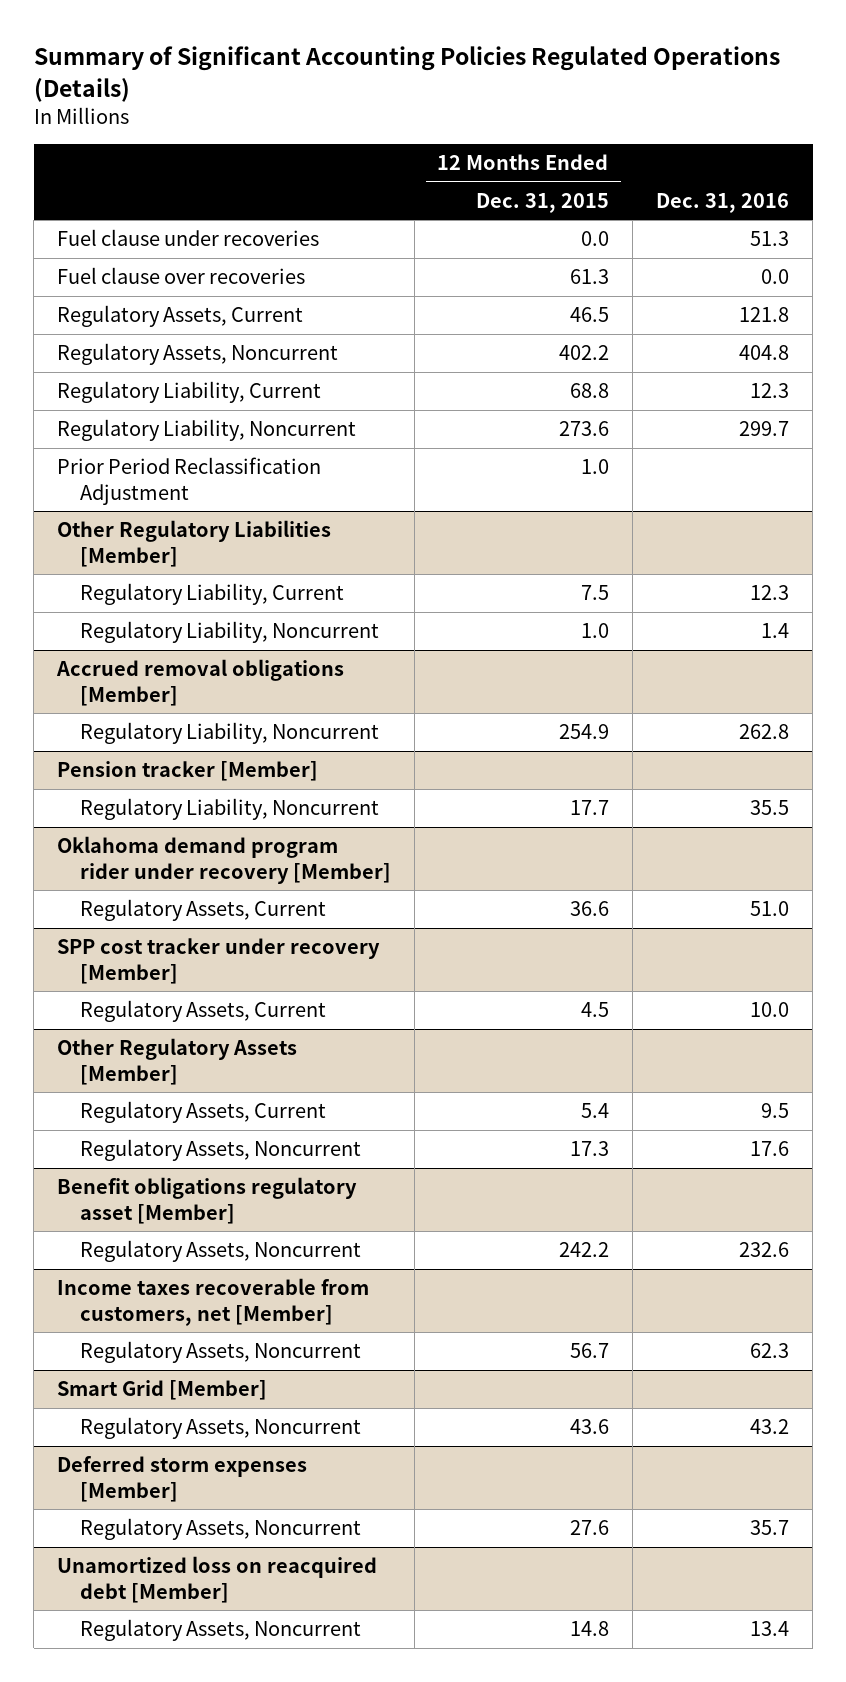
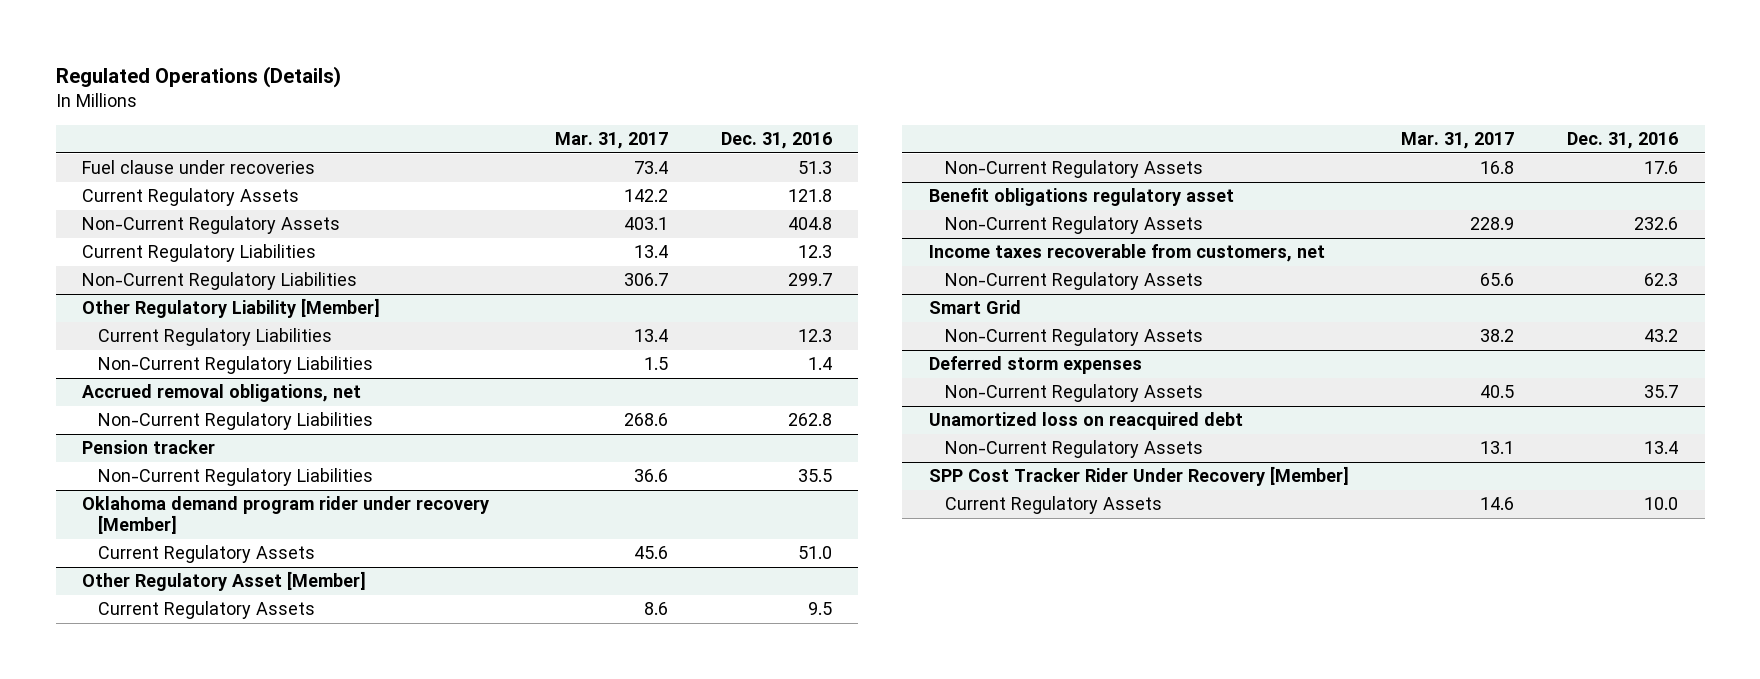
- Summary of Significant Accounting Policies Regulated Operations (Details)
+ Regulated Operations (Details)
- | 12 Months Ended Dec. 31, 2015 | Dec. 31, 2016
+ | Mar. 31, 2017 | Dec. 31, 2016
- Fuel clause over recoveries | 61.3 | 0.0
- Regulatory Assets, Current | 46.5 | 121.8
- Regulatory Assets, Noncurrent | 402.2 | 404.8
- Regulatory Liability, Current | 68.8 | 12.3
- Regulatory Liability, Noncurrent | 273.6 | 299.7
- Prior Period Reclassification Adjustment | 1.0 |
- Other Regulatory Liabilities [Member]
- Regulatory Liability, Current | 7.5 | 12.3
- Regulatory Liability, Noncurrent | 1.0 | 1.4
- Accrued removal obligations [Member]
- Regulatory Liability, Noncurrent | 254.9 | 262.8
- Pension tracker [Member]
- Regulatory Liability, Noncurrent | 17.7 | 35.5
+ Current Regulatory Assets | 142.2 | 121.8
+ Non-Current Regulatory Assets | 403.1 | 404.8
+ Current Regulatory Liabilities | 13.4 | 12.3
+ Non-Current Regulatory Liabilities | 306.7 | 299.7
+ Other Regulatory Liability [Member]
+ Current Regulatory Liabilities | 13.4 | 12.3
+ Non-Current Regulatory Liabilities | 1.5 | 1.4
+ Accrued removal obligations, net
+ Non-Current Regulatory Liabilities | 268.6 | 262.8
+ Pension tracker
+ Non-Current Regulatory Liabilities | 36.6 | 35.5
@ Oklahoma demand program rider under recovery [Member]
- Regulatory Assets, Current | 36.6 | 51.0
- SPP cost tracker under recovery [Member]
- Regulatory Assets, Current | 4.5 | 10.0
- Other Regulatory Assets [Member]
- Regulatory Assets, Current | 5.4 | 9.5
- Regulatory Assets, Noncurrent | 17.3 | 17.6
- Benefit obligations regulatory asset [Member]
- Regulatory Assets, Noncurrent | 242.2 | 232.6
- Income taxes recoverable from customers, net [Member]
- Regulatory Assets, Noncurrent | 56.7 | 62.3
- Smart Grid [Member]
- Regulatory Assets, Noncurrent | 43.6 | 43.2
- Deferred storm expenses [Member]
- Regulatory Assets, Noncurrent | 27.6 | 35.7
- Unamortized loss on reacquired debt [Member]
- Regulatory Assets, Noncurrent | 14.8 | 13.4
@ Oklahoma demand program rider under recovery [Member]
+ Current Regulatory Assets | 45.6 | 51.0
+ Other Regulatory Asset [Member]
+ Current Regulatory Assets | 8.6 | 9.5
+ Non-Current Regulatory Assets | 16.8 | 17.6
+ Benefit obligations regulatory asset
+ Non-Current Regulatory Assets | 228.9 | 232.6
+ Income taxes recoverable from customers, net
+ Non-Current Regulatory Assets | 65.6 | 62.3
+ Smart Grid
+ Non-Current Regulatory Assets | 38.2 | 43.2
+ Deferred storm expenses
+ Non-Current Regulatory Assets | 40.5 | 35.7
+ Unamortized loss on reacquired debt
+ Non-Current Regulatory Assets | 13.1 | 13.4
+ SPP Cost Tracker Rider Under Recovery [Member]
+ Current Regulatory Assets | 14.6 | 10.0

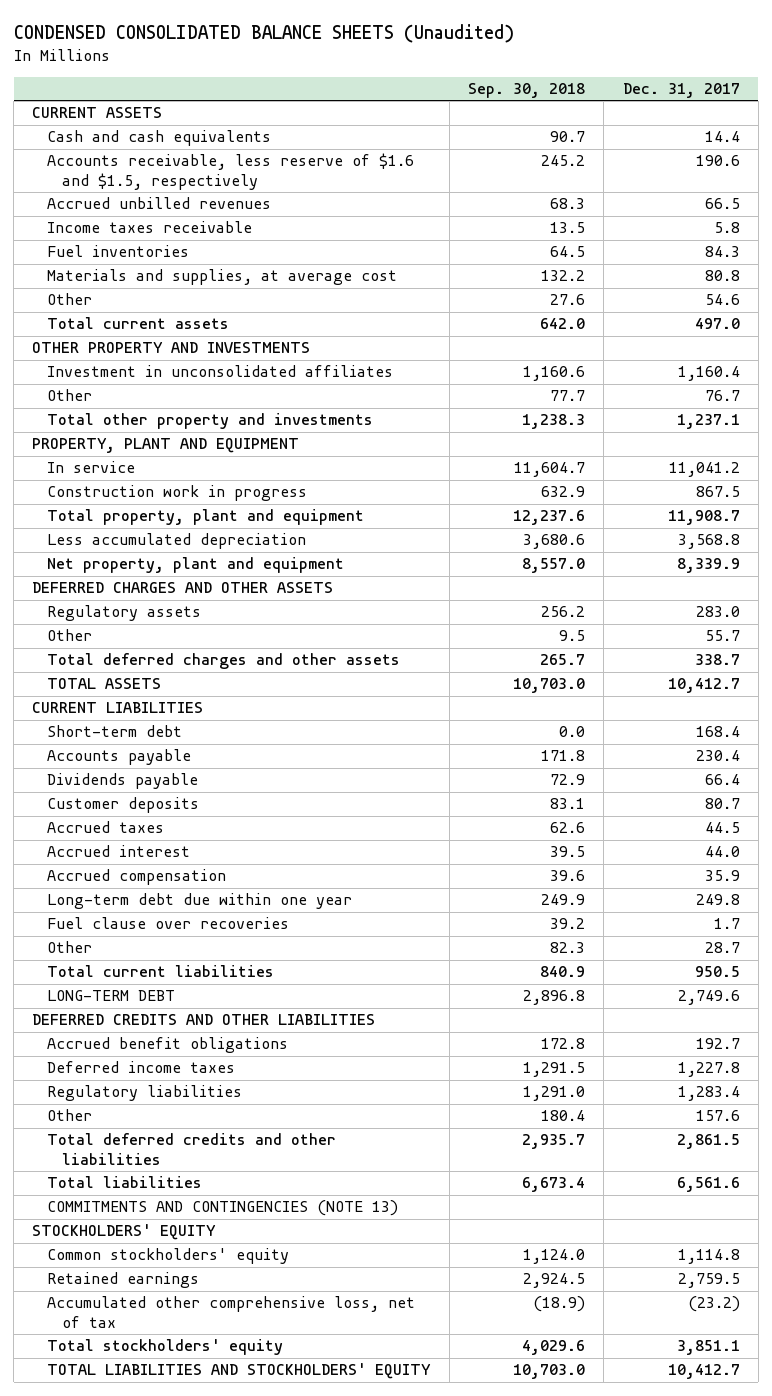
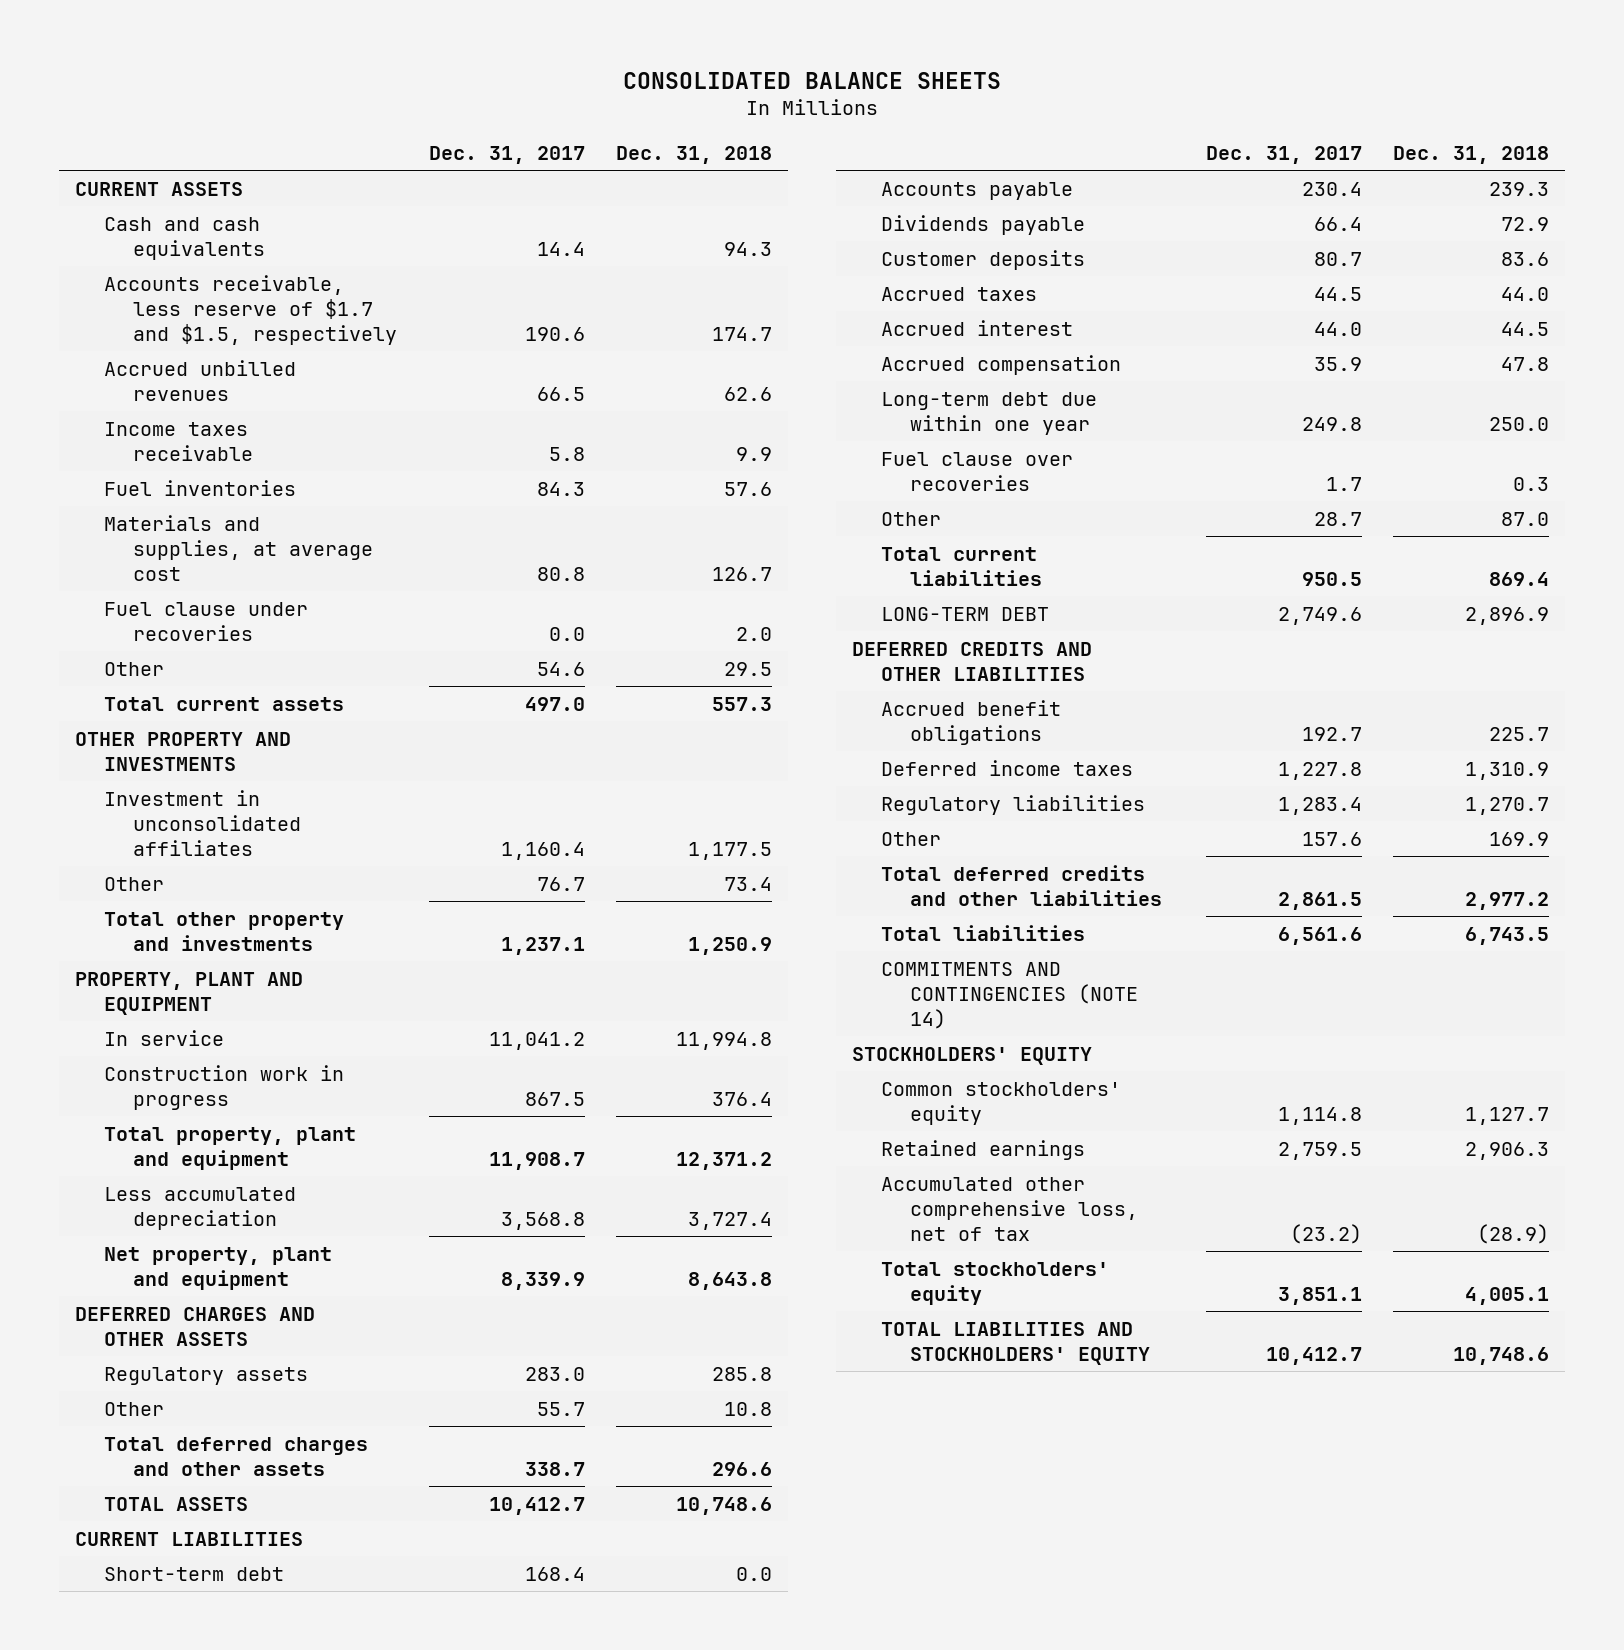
- CONDENSED CONSOLIDATED BALANCE SHEETS (Unaudited)
+ CONSOLIDATED BALANCE SHEETS
- | Sep. 30, 2018 | Dec. 31, 2017
+ | Dec. 31, 2017 | Dec. 31, 2018
- Accounts receivable, less reserve of $1.6 and $1.5, respectively | 245.2 | 190.6
+ Accounts receivable, less reserve of $1.7 and $1.5, respectively | 190.6 | 174.7
+ Fuel clause under recoveries | 0.0 | 2.0
- COMMITMENTS AND CONTINGENCIES (NOTE 13)
+ COMMITMENTS AND CONTINGENCIES (NOTE 14)

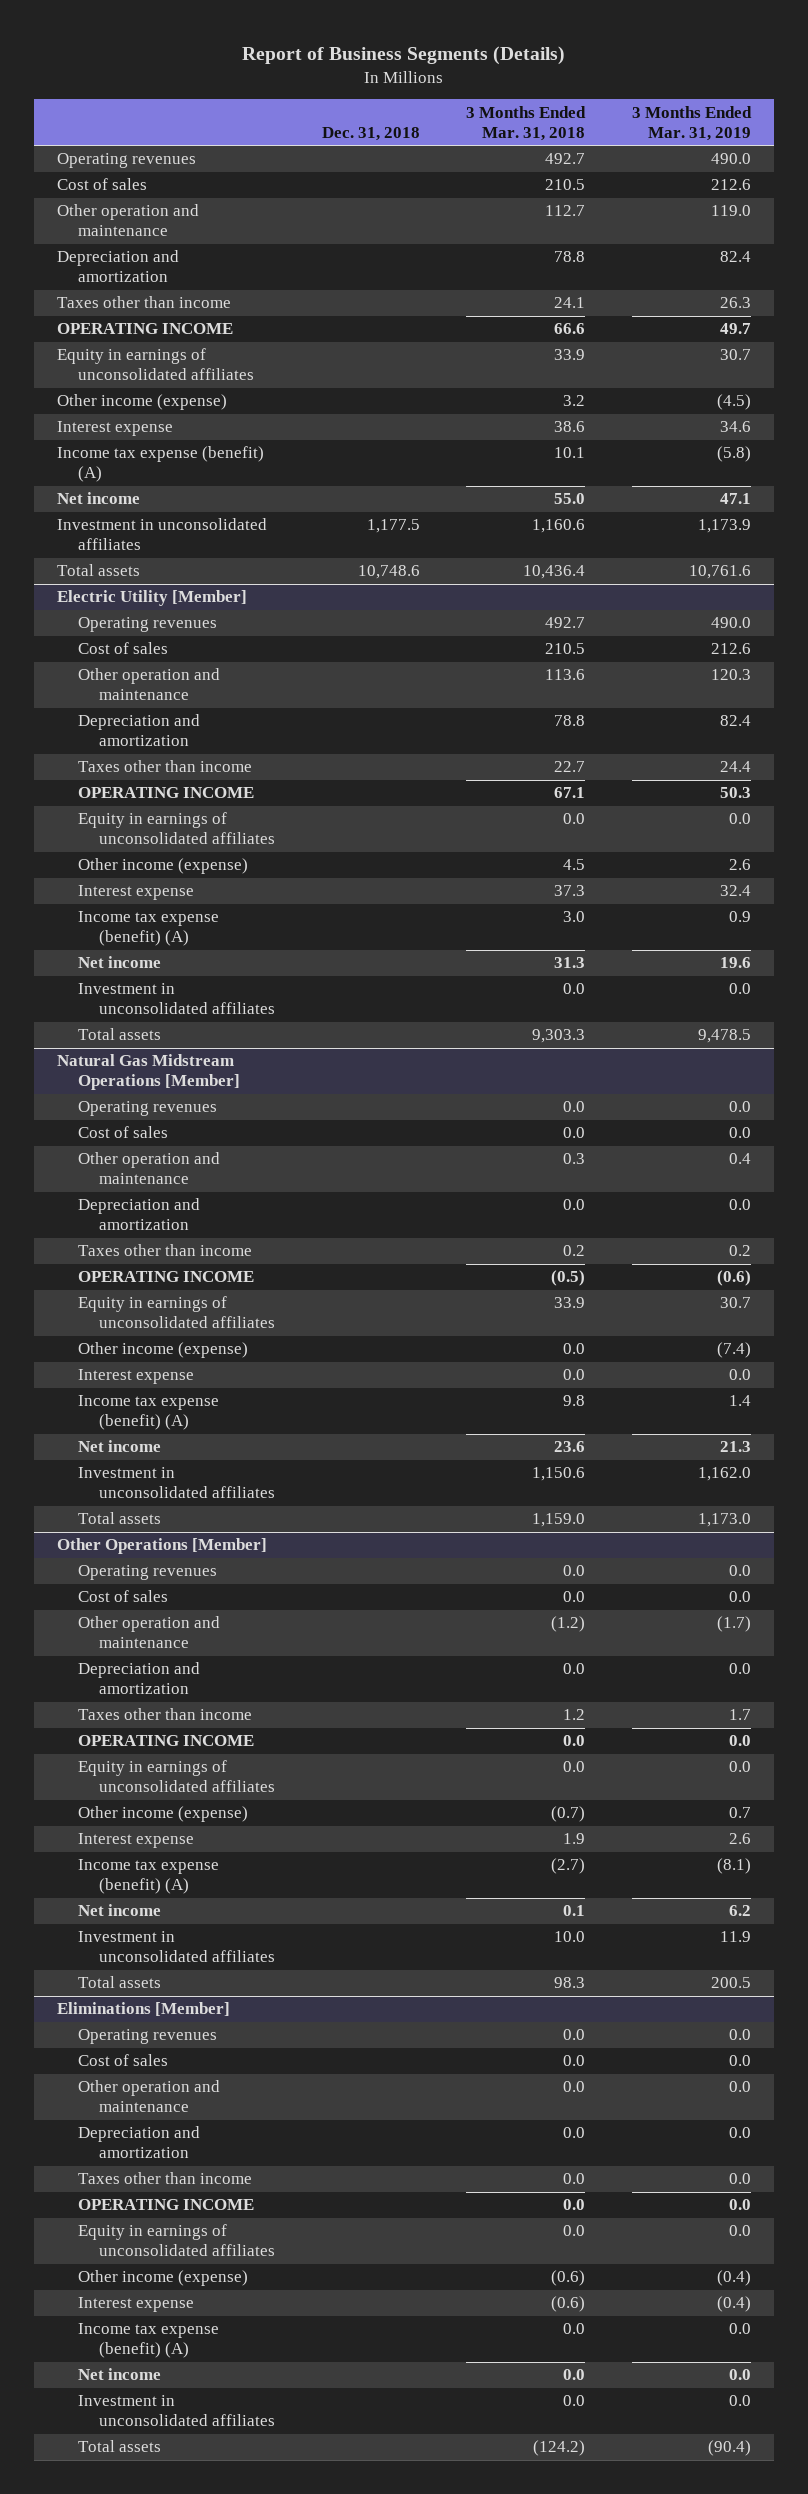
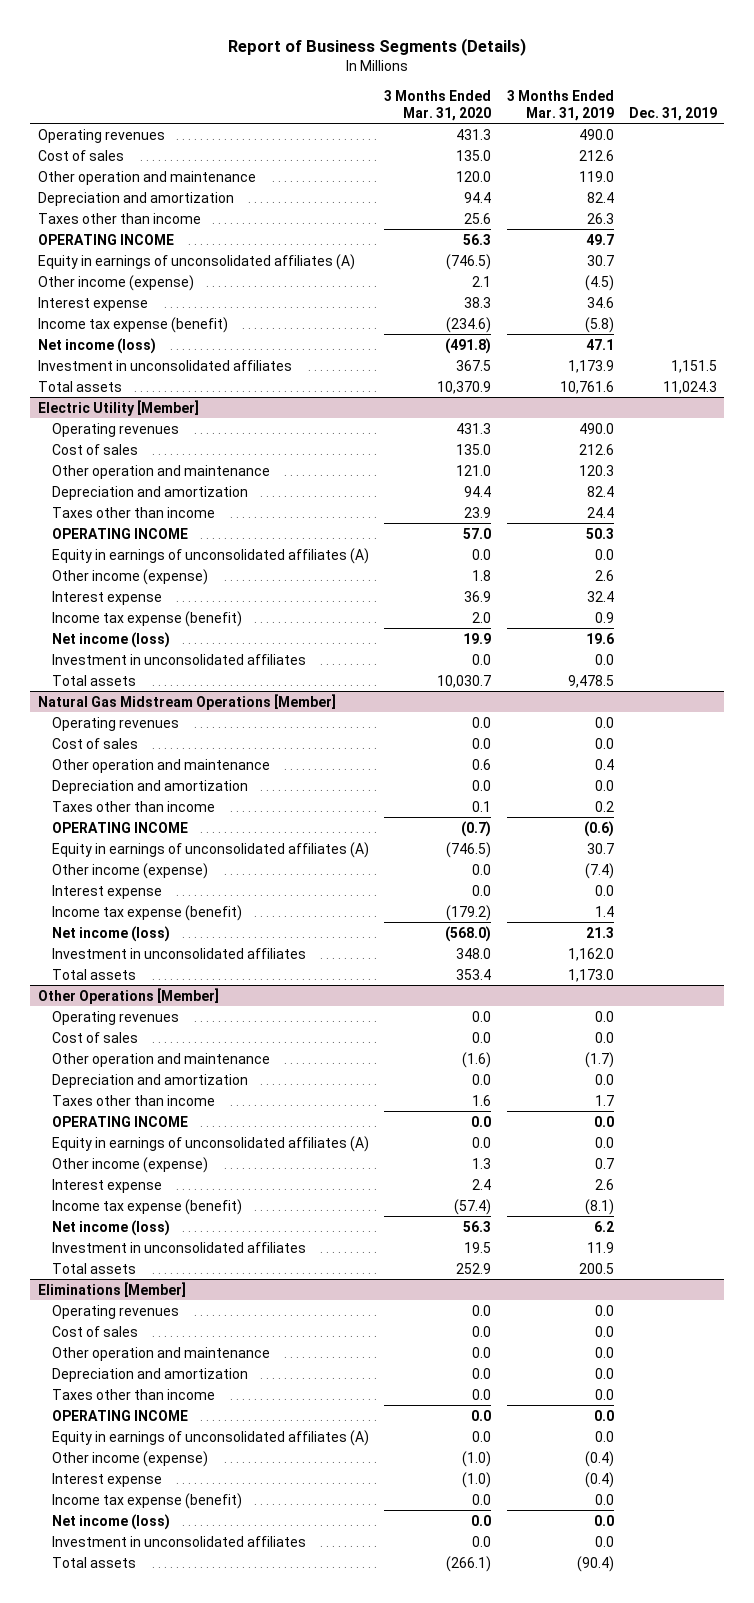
- | Dec. 31, 2018 | 3 Months Ended Mar. 31, 2018 | 3 Months Ended Mar. 31, 2019
+ | 3 Months Ended Mar. 31, 2020 | 3 Months Ended Mar. 31, 2019 | Dec. 31, 2019
- Equity in earnings of unconsolidated affiliates | | 33.9 | 30.7
+ Equity in earnings of unconsolidated affiliates (A) | (746.5) | 30.7 |
- Income tax expense (benefit) (A) | | 10.1 | (5.8)
- Net income | | 55.0 | 47.1
+ Income tax expense (benefit) | (234.6) | (5.8) |
+ Net income (loss) | (491.8) | 47.1 |
@ Electric Utility [Member]
- Equity in earnings of unconsolidated affiliates | | 0.0 | 0.0
+ Equity in earnings of unconsolidated affiliates (A) | 0.0 | 0.0 |
- Income tax expense (benefit) (A) | | 3.0 | 0.9
- Net income | | 31.3 | 19.6
+ Income tax expense (benefit) | 2.0 | 0.9 |
+ Net income (loss) | 19.9 | 19.6 |
@ Natural Gas Midstream Operations [Member]
- Equity in earnings of unconsolidated affiliates | | 33.9 | 30.7
+ Equity in earnings of unconsolidated affiliates (A) | (746.5) | 30.7 |
- Income tax expense (benefit) (A) | | 9.8 | 1.4
- Net income | | 23.6 | 21.3
+ Income tax expense (benefit) | (179.2) | 1.4 |
+ Net income (loss) | (568.0) | 21.3 |
@ Other Operations [Member]
- Equity in earnings of unconsolidated affiliates | | 0.0 | 0.0
+ Equity in earnings of unconsolidated affiliates (A) | 0.0 | 0.0 |
- Income tax expense (benefit) (A) | | (2.7) | (8.1)
- Net income | | 0.1 | 6.2
+ Income tax expense (benefit) | (57.4) | (8.1) |
+ Net income (loss) | 56.3 | 6.2 |
@ Eliminations [Member]
- Equity in earnings of unconsolidated affiliates | | 0.0 | 0.0
+ Equity in earnings of unconsolidated affiliates (A) | 0.0 | 0.0 |
- Income tax expense (benefit) (A) | | 0.0 | 0.0
- Net income | | 0.0 | 0.0
+ Income tax expense (benefit) | 0.0 | 0.0 |
+ Net income (loss) | 0.0 | 0.0 |

